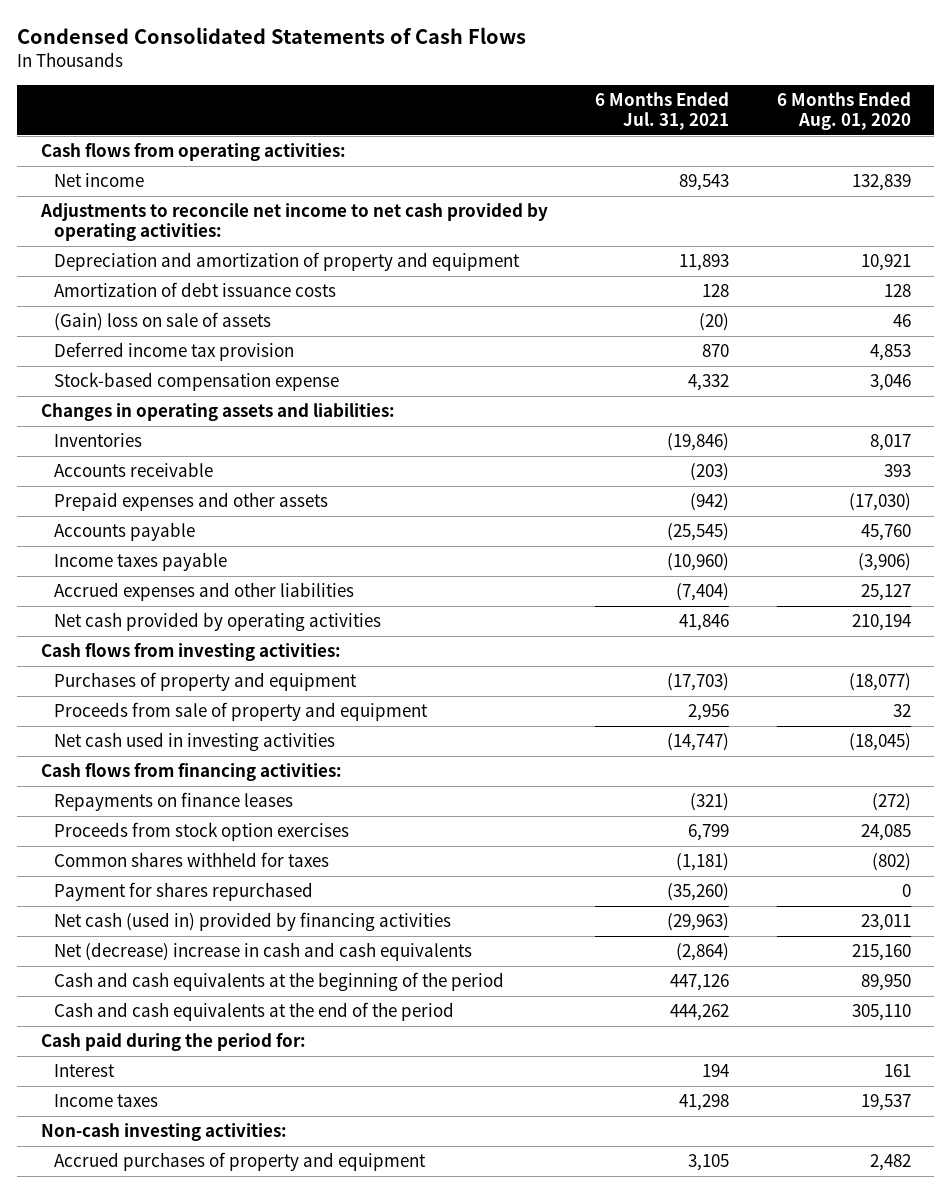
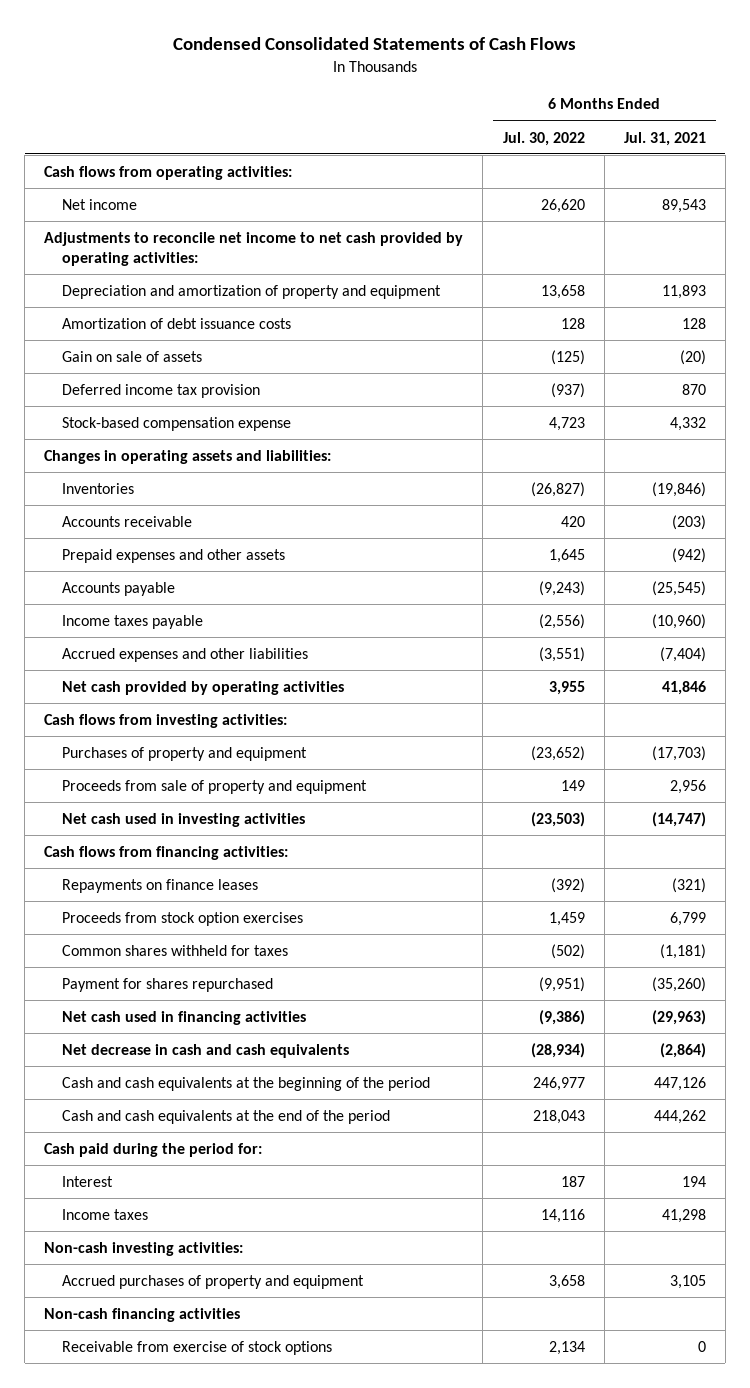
- | 6 Months Ended Jul. 31, 2021 | 6 Months Ended Aug. 01, 2020
+ | 6 Months Ended Jul. 30, 2022 | 6 Months Ended Jul. 31, 2021
- (Gain) loss on sale of assets | (20) | 46
+ Gain on sale of assets | (125) | (20)
- Net cash (used in) provided by financing activities | (29,963) | 23,011
- Net (decrease) increase in cash and cash equivalents | (2,864) | 215,160
+ Net cash used in financing activities | (9,386) | (29,963)
+ Net decrease in cash and cash equivalents | (28,934) | (2,864)
+ Non-cash financing activities
+ Receivable from exercise of stock options | 2,134 | 0

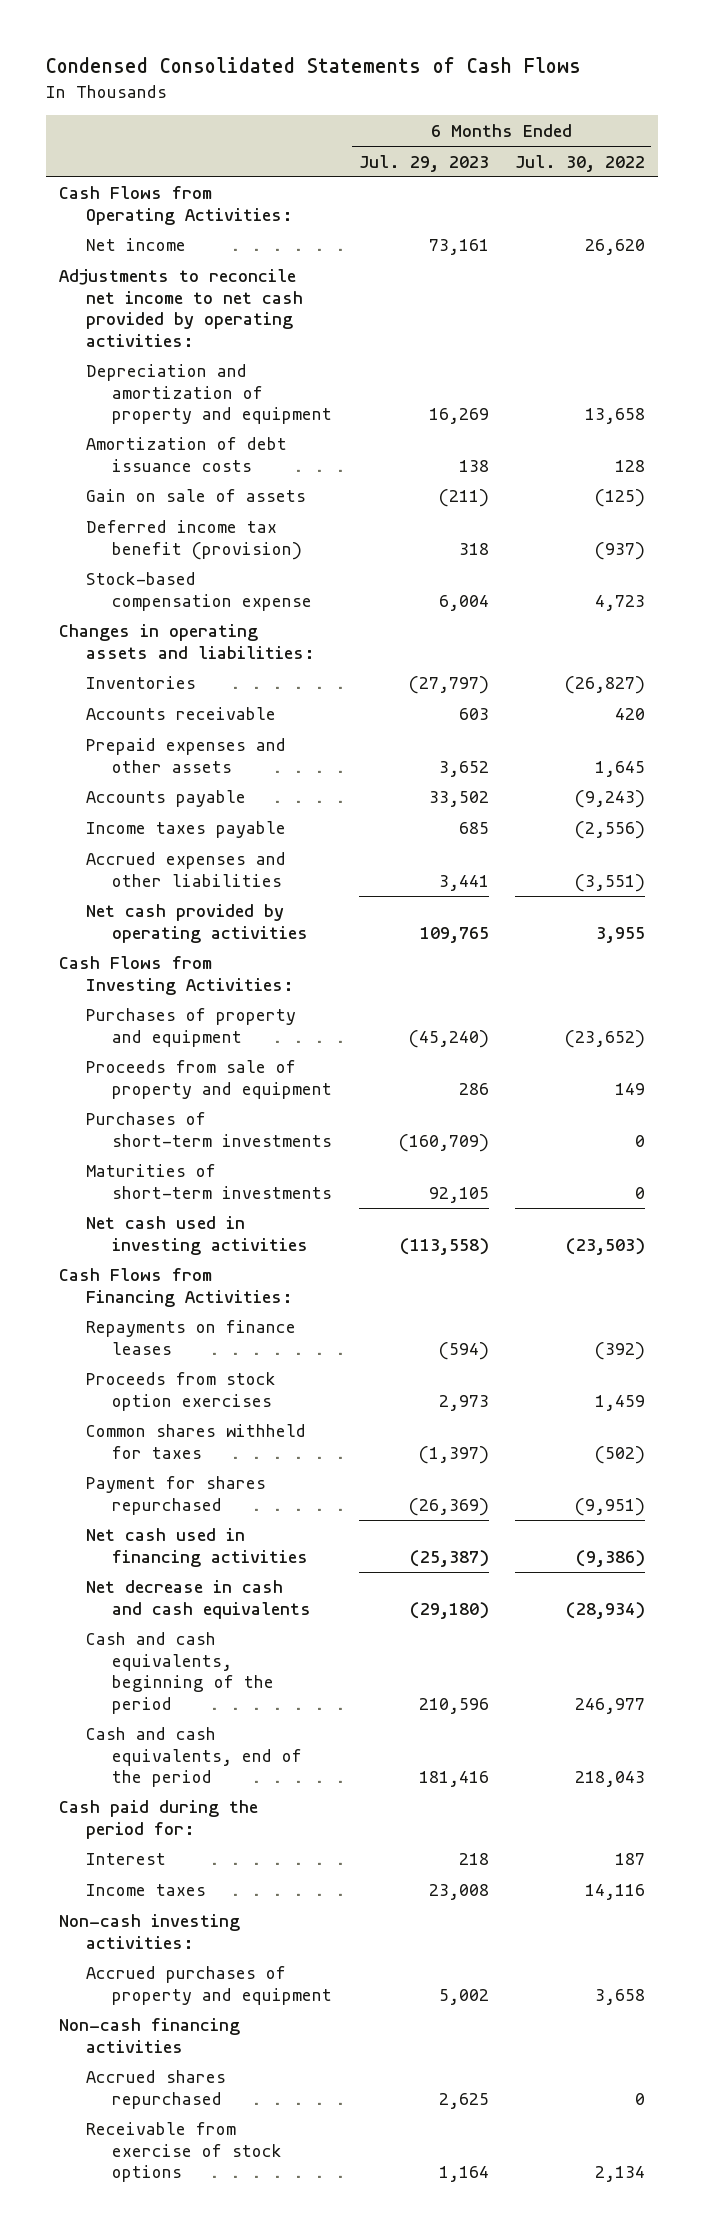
- | 6 Months Ended Jul. 30, 2022 | 6 Months Ended Jul. 31, 2021
+ | 6 Months Ended Jul. 29, 2023 | 6 Months Ended Jul. 30, 2022
- Cash flows from operating activities:
+ Cash Flows from Operating Activities:
- Deferred income tax provision | (937) | 870
+ Deferred income tax benefit (provision) | 318 | (937)
- Cash flows from investing activities:
+ Cash Flows from Investing Activities:
+ Purchases of short-term investments | (160,709) | 0
+ Maturities of short-term investments | 92,105 | 0
- Cash flows from financing activities:
+ Cash Flows from Financing Activities:
- Cash and cash equivalents at the beginning of the period | 246,977 | 447,126
- Cash and cash equivalents at the end of the period | 218,043 | 444,262
+ Cash and cash equivalents, beginning of the period | 210,596 | 246,977
+ Cash and cash equivalents, end of the period | 181,416 | 218,043
+ Accrued shares repurchased | 2,625 | 0

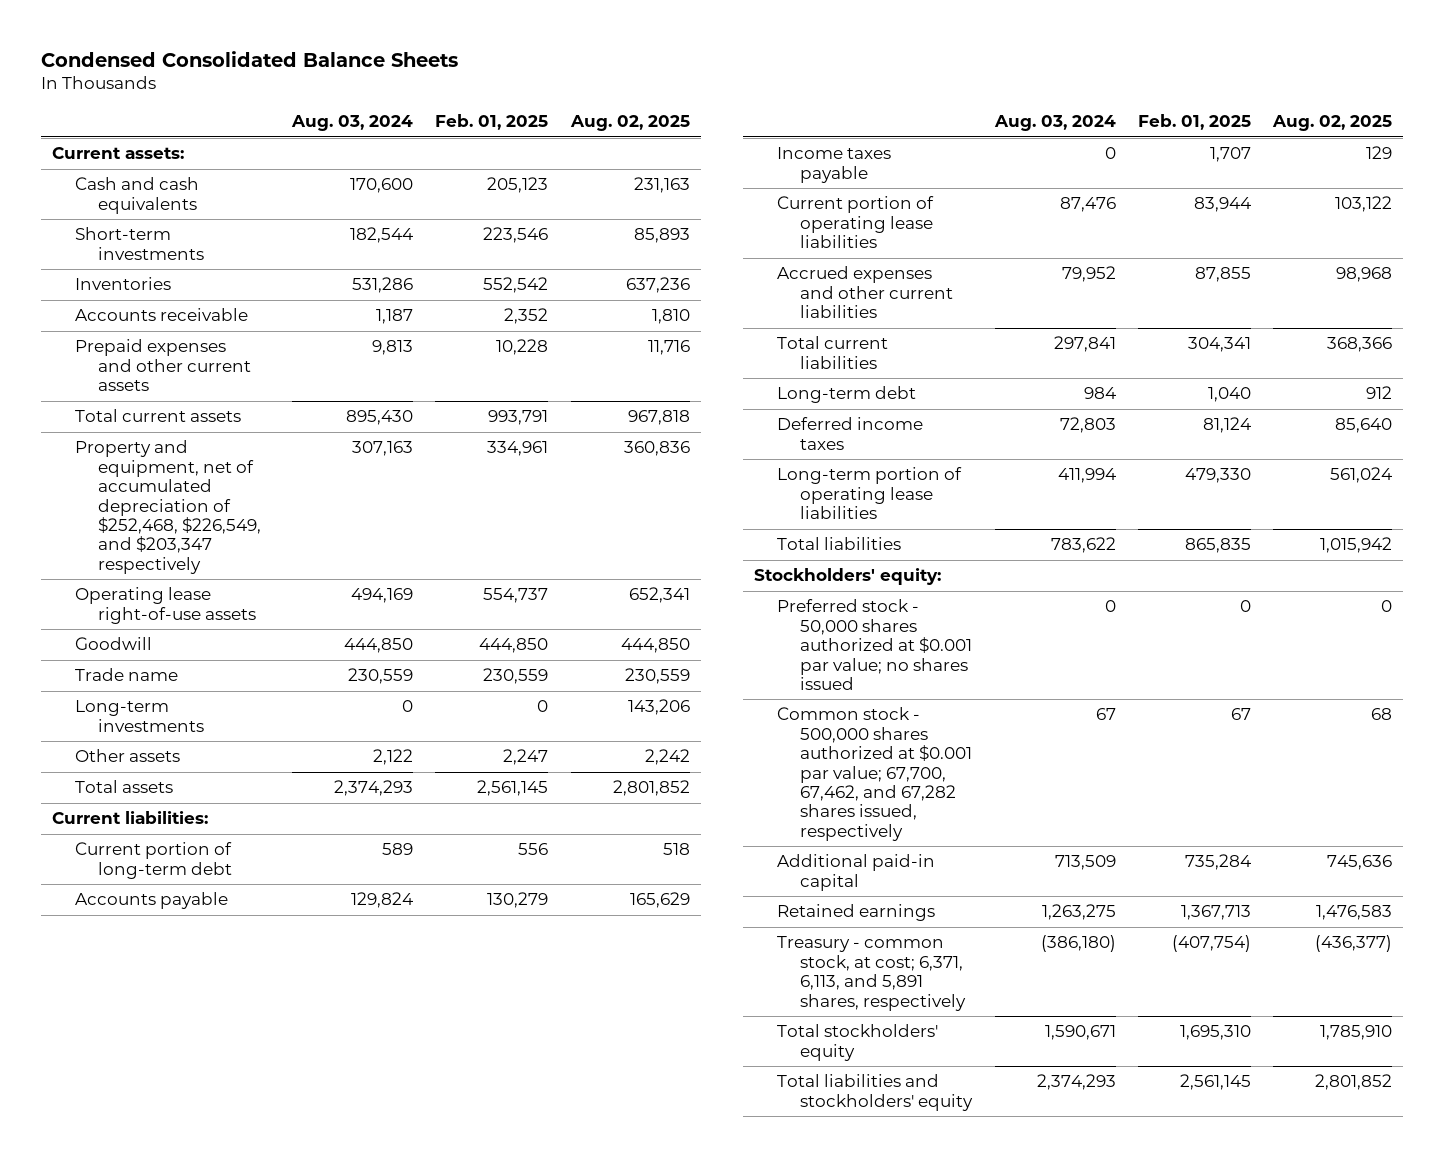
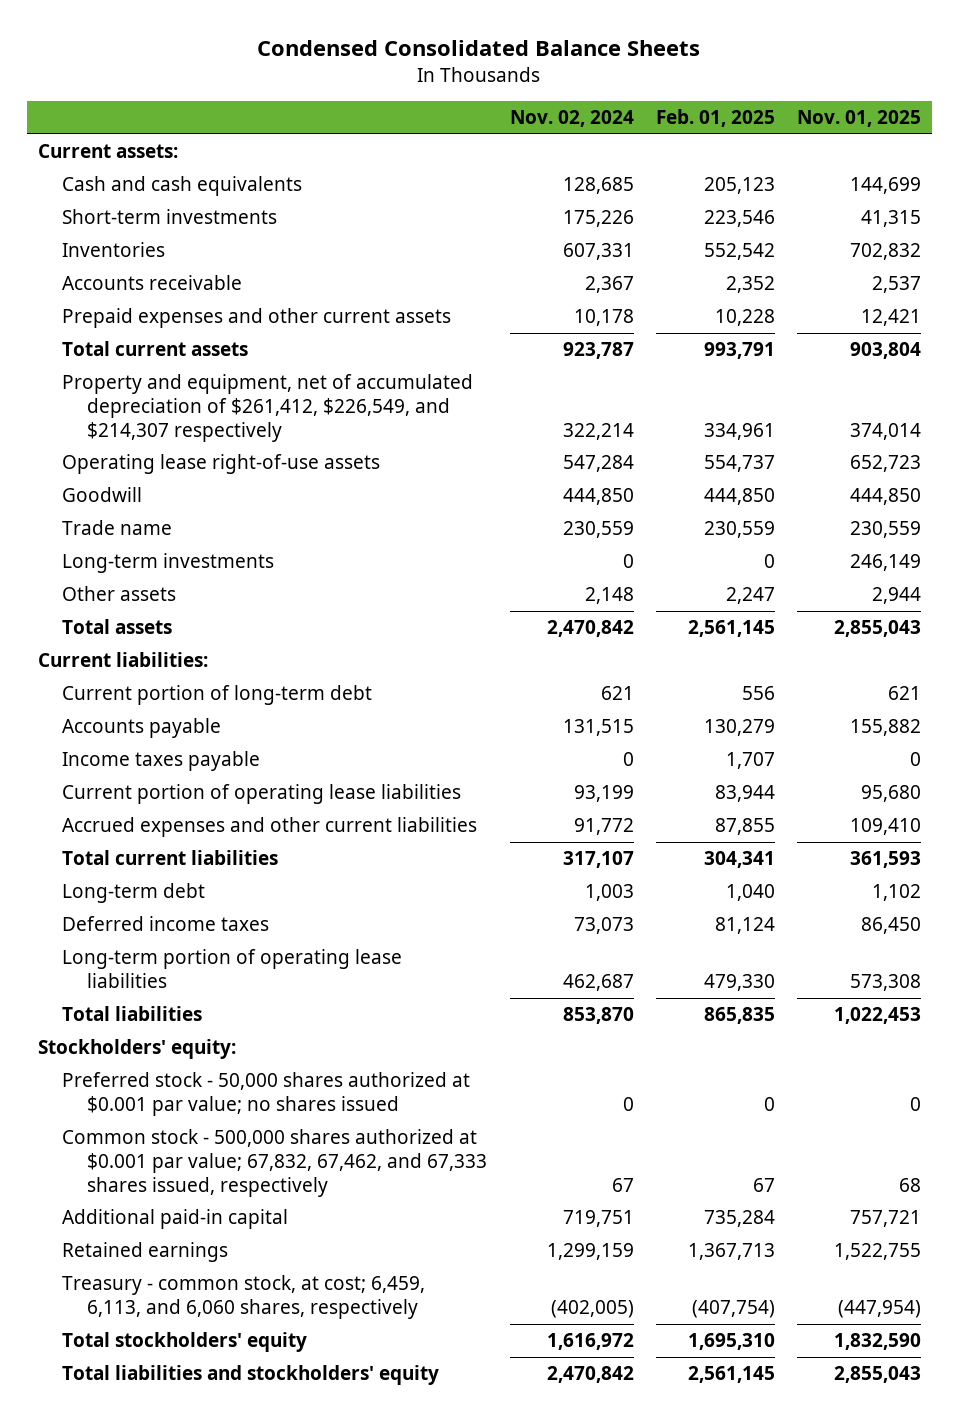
- | Aug. 03, 2024 | Feb. 01, 2025 | Aug. 02, 2025
+ | Nov. 02, 2024 | Feb. 01, 2025 | Nov. 01, 2025
- Property and equipment, net of accumulated depreciation of $252,468, $226,549, and $203,347 respectively | 307,163 | 334,961 | 360,836
+ Property and equipment, net of accumulated depreciation of $261,412, $226,549, and $214,307 respectively | 322,214 | 334,961 | 374,014
- Common stock - 500,000 shares authorized at $0.001 par value; 67,700, 67,462, and 67,282 shares issued, respectively | 67 | 67 | 68
+ Common stock - 500,000 shares authorized at $0.001 par value; 67,832, 67,462, and 67,333 shares issued, respectively | 67 | 67 | 68
- Treasury - common stock, at cost; 6,371, 6,113, and 5,891 shares, respectively | (386,180) | (407,754) | (436,377)
+ Treasury - common stock, at cost; 6,459, 6,113, and 6,060 shares, respectively | (402,005) | (407,754) | (447,954)

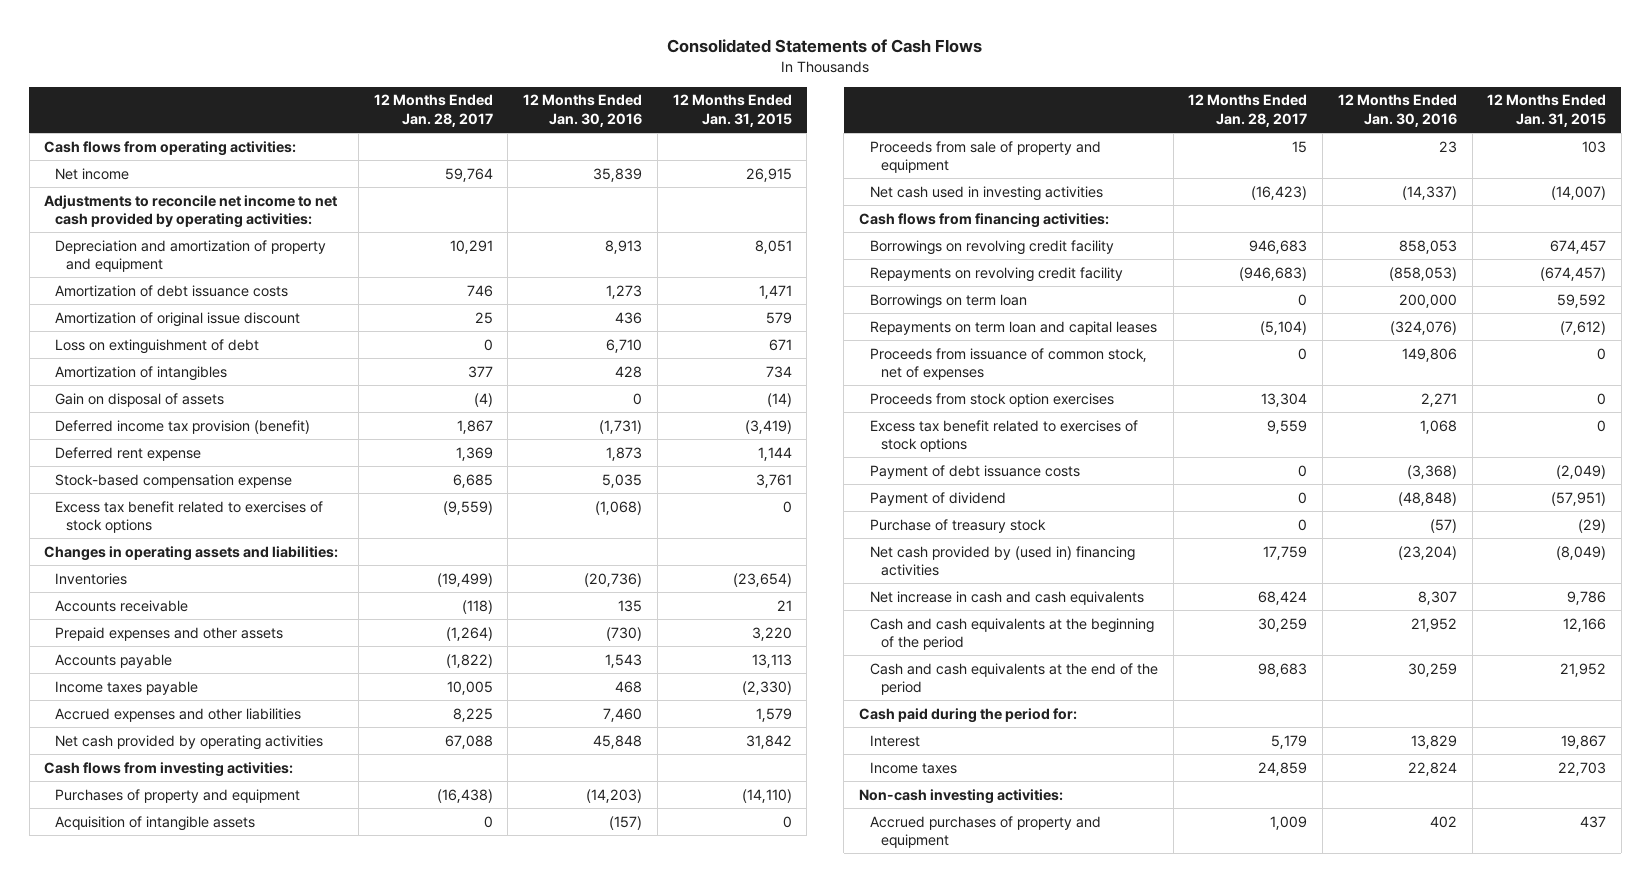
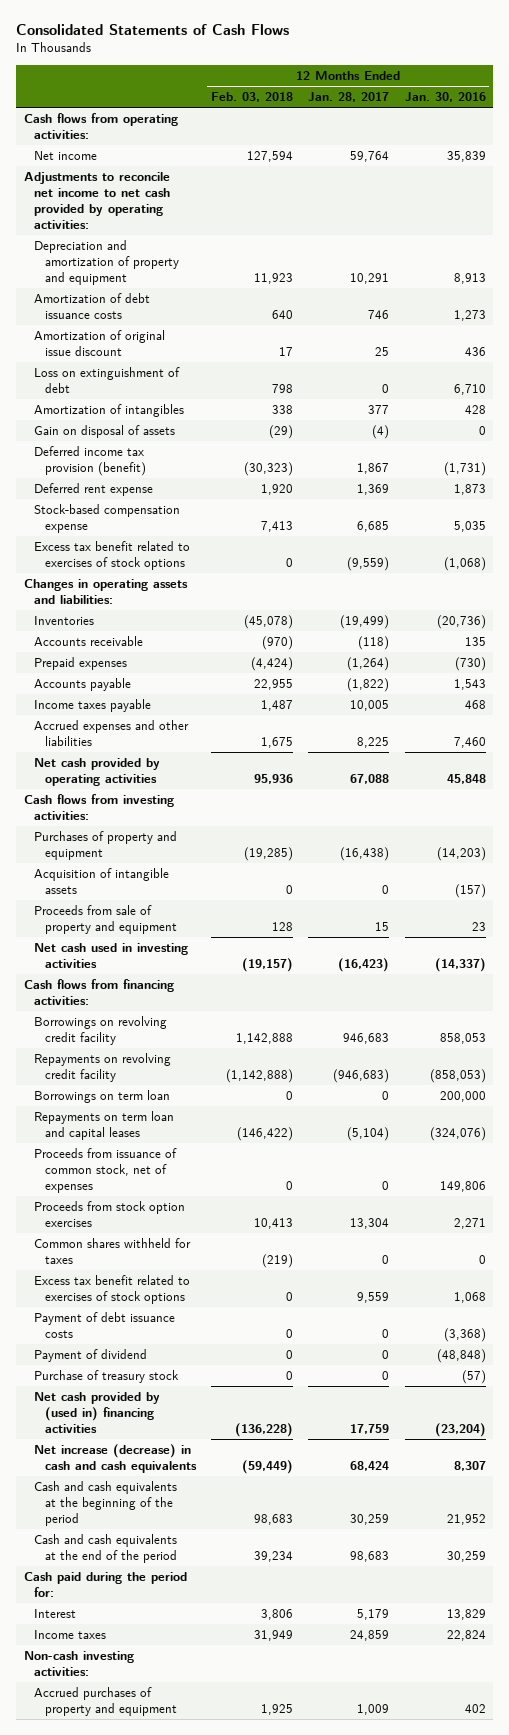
- | 12 Months Ended Jan. 28, 2017 | 12 Months Ended Jan. 30, 2016 | 12 Months Ended Jan. 31, 2015
+ | 12 Months Ended Feb. 03, 2018 | 12 Months Ended Jan. 28, 2017 | 12 Months Ended Jan. 30, 2016
- Prepaid expenses and other assets | (1,264) | (730) | 3,220
+ Prepaid expenses | (4,424) | (1,264) | (730)
+ Common shares withheld for taxes | (219) | 0 | 0
- Net increase in cash and cash equivalents | 68,424 | 8,307 | 9,786
+ Net increase (decrease) in cash and cash equivalents | (59,449) | 68,424 | 8,307

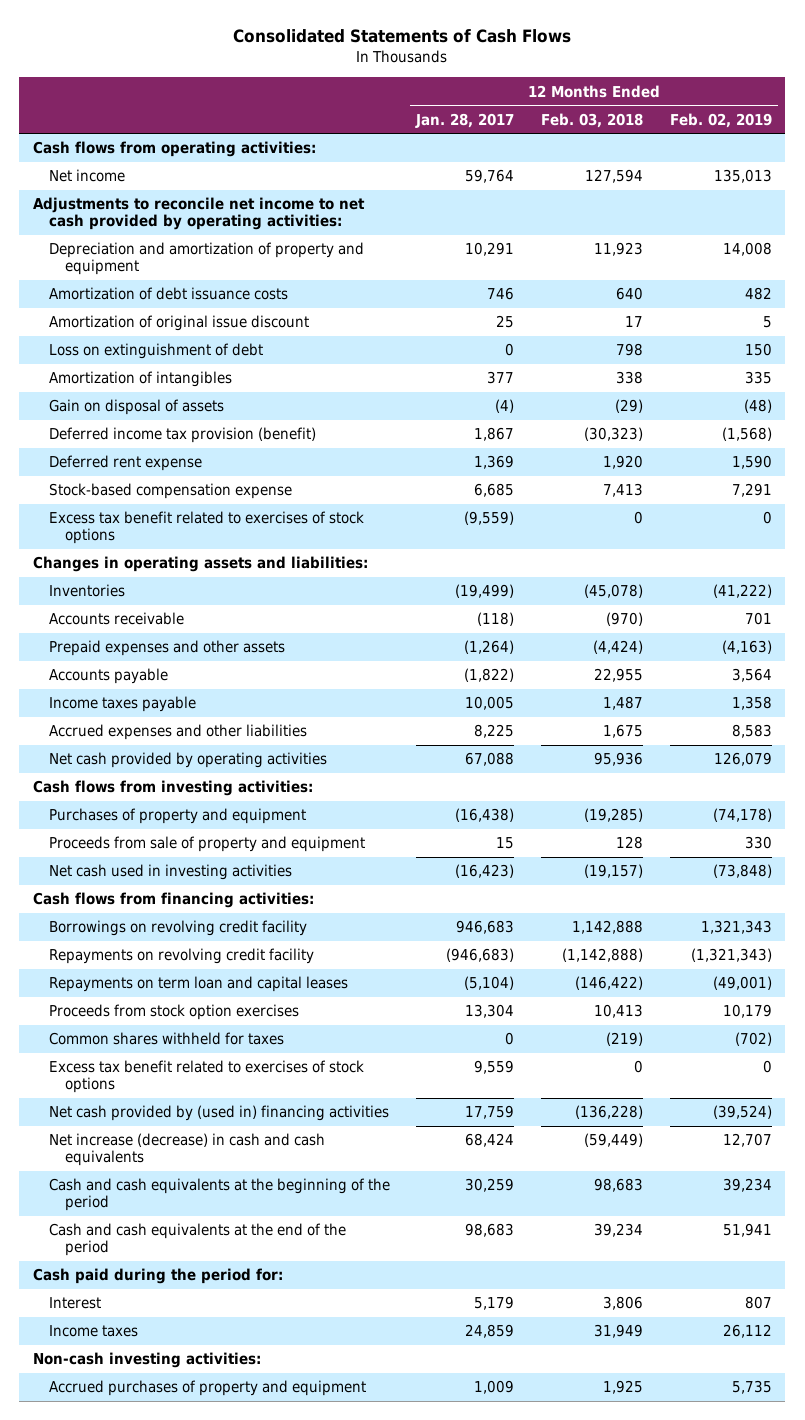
- | 12 Months Ended Feb. 03, 2018 | 12 Months Ended Jan. 28, 2017 | 12 Months Ended Jan. 30, 2016
+ | 12 Months Ended Jan. 28, 2017 | 12 Months Ended Feb. 03, 2018 | 12 Months Ended Feb. 02, 2019
- Prepaid expenses | (4,424) | (1,264) | (730)
+ Prepaid expenses and other assets | (1,264) | (4,424) | (4,163)
- Acquisition of intangible assets | 0 | 0 | (157)
- Borrowings on term loan | 0 | 0 | 200,000
- Proceeds from issuance of common stock, net of expenses | 0 | 0 | 149,806
- Payment of debt issuance costs | 0 | 0 | (3,368)
- Payment of dividend | 0 | 0 | (48,848)
- Purchase of treasury stock | 0 | 0 | (57)

